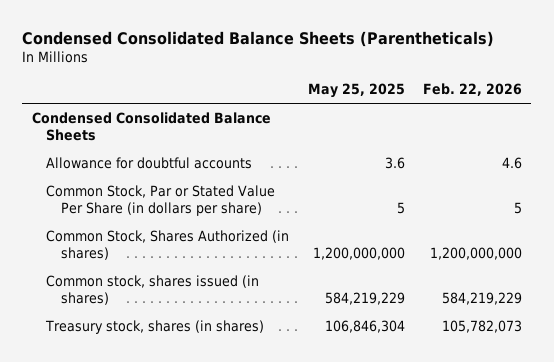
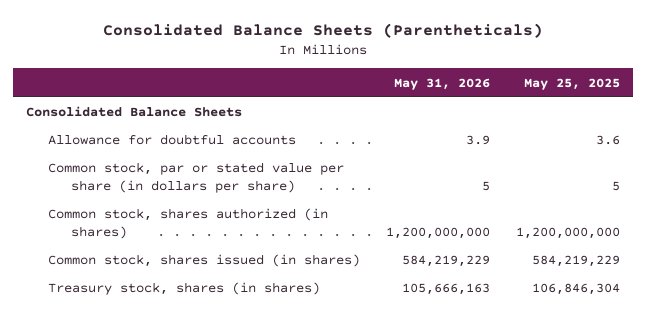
- Condensed Consolidated Balance Sheets (Parentheticals)
+ Consolidated Balance Sheets (Parentheticals)
- | May 25, 2025 | Feb. 22, 2026
+ | May 31, 2026 | May 25, 2025
- Condensed Consolidated Balance Sheets
+ Consolidated Balance Sheets
- Common Stock, Par or Stated Value Per Share (in dollars per share) | 5 | 5
- Common Stock, Shares Authorized (in shares) | 1,200,000,000 | 1,200,000,000
+ Common stock, par or stated value per share (in dollars per share) | 5 | 5
+ Common stock, shares authorized (in shares) | 1,200,000,000 | 1,200,000,000

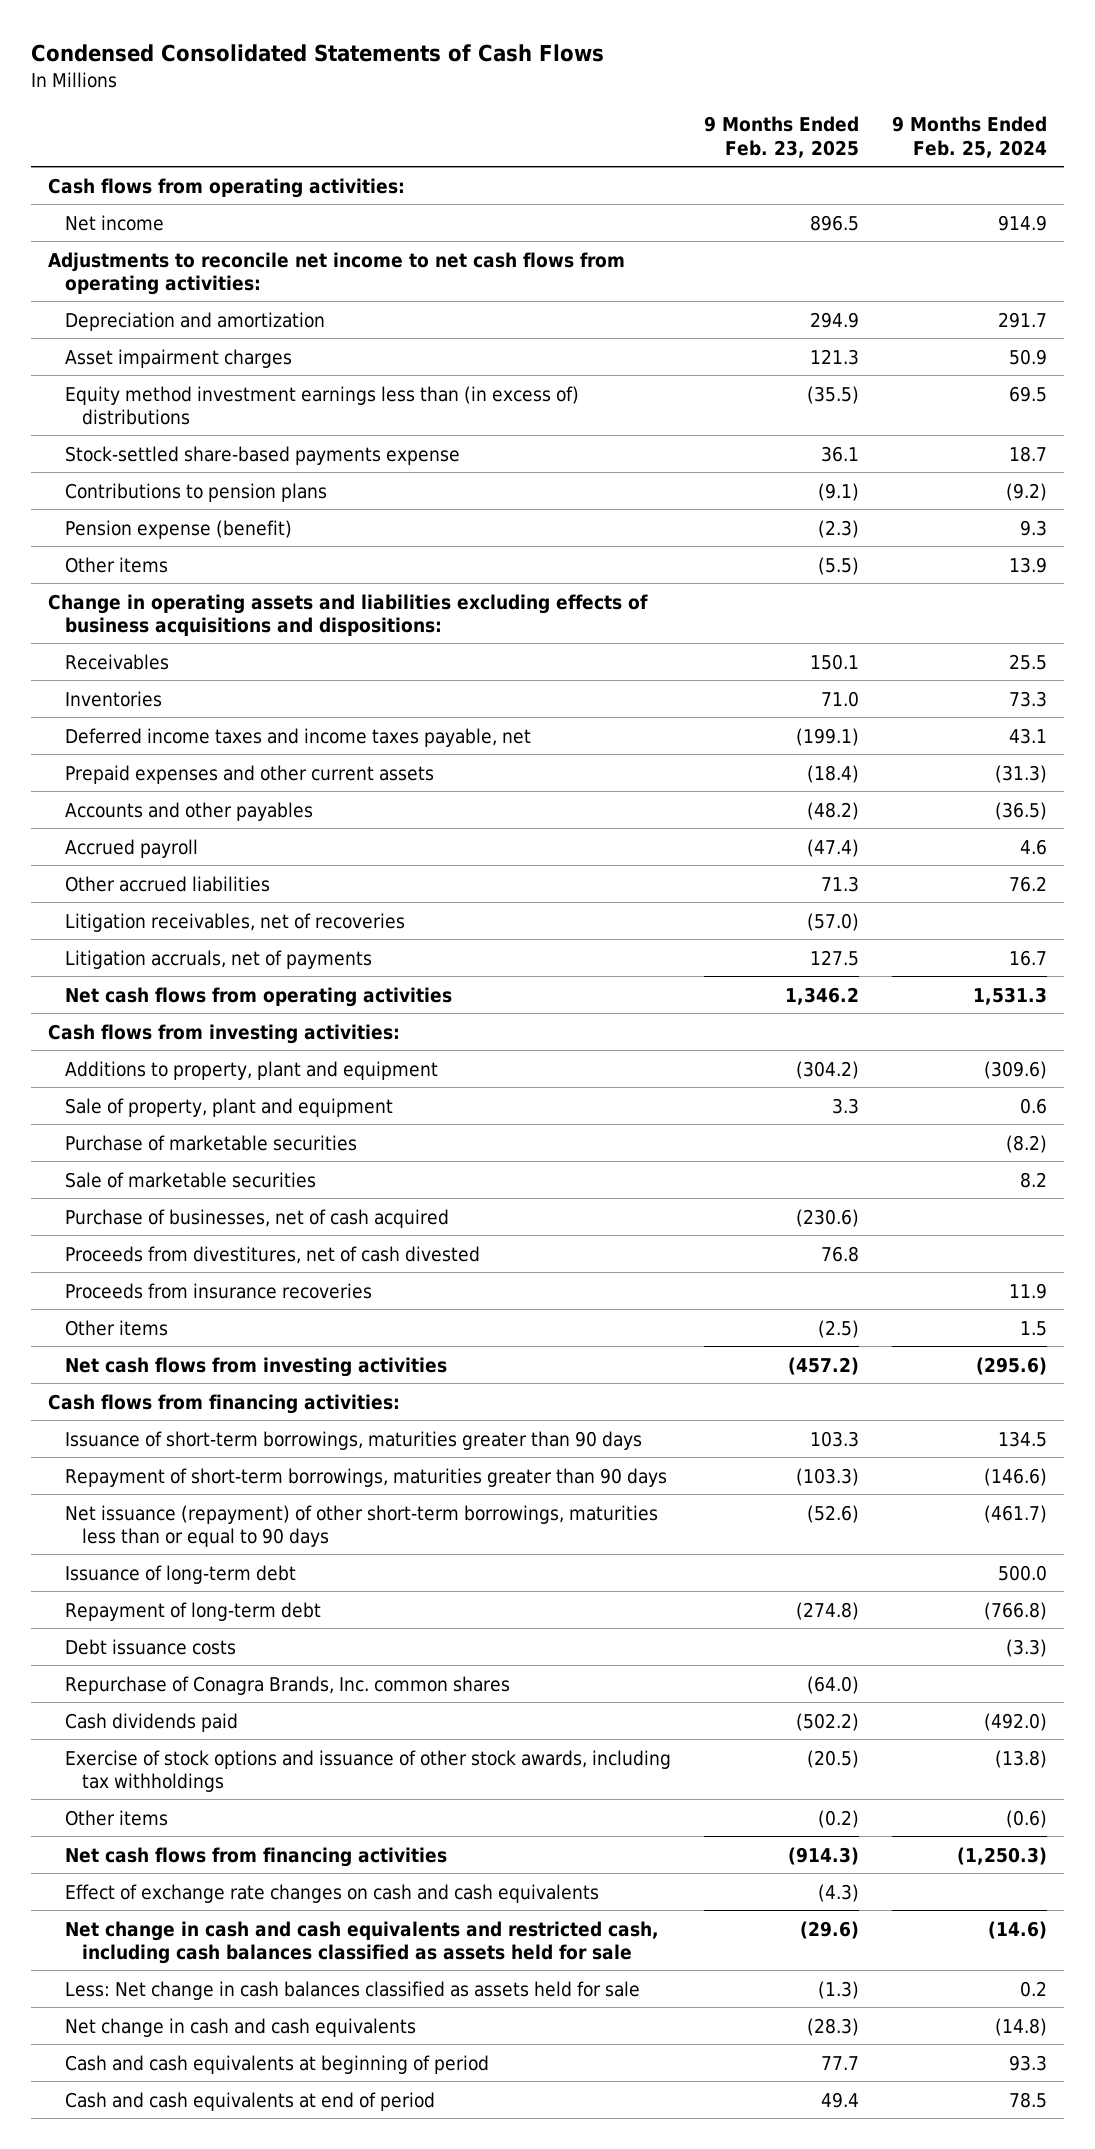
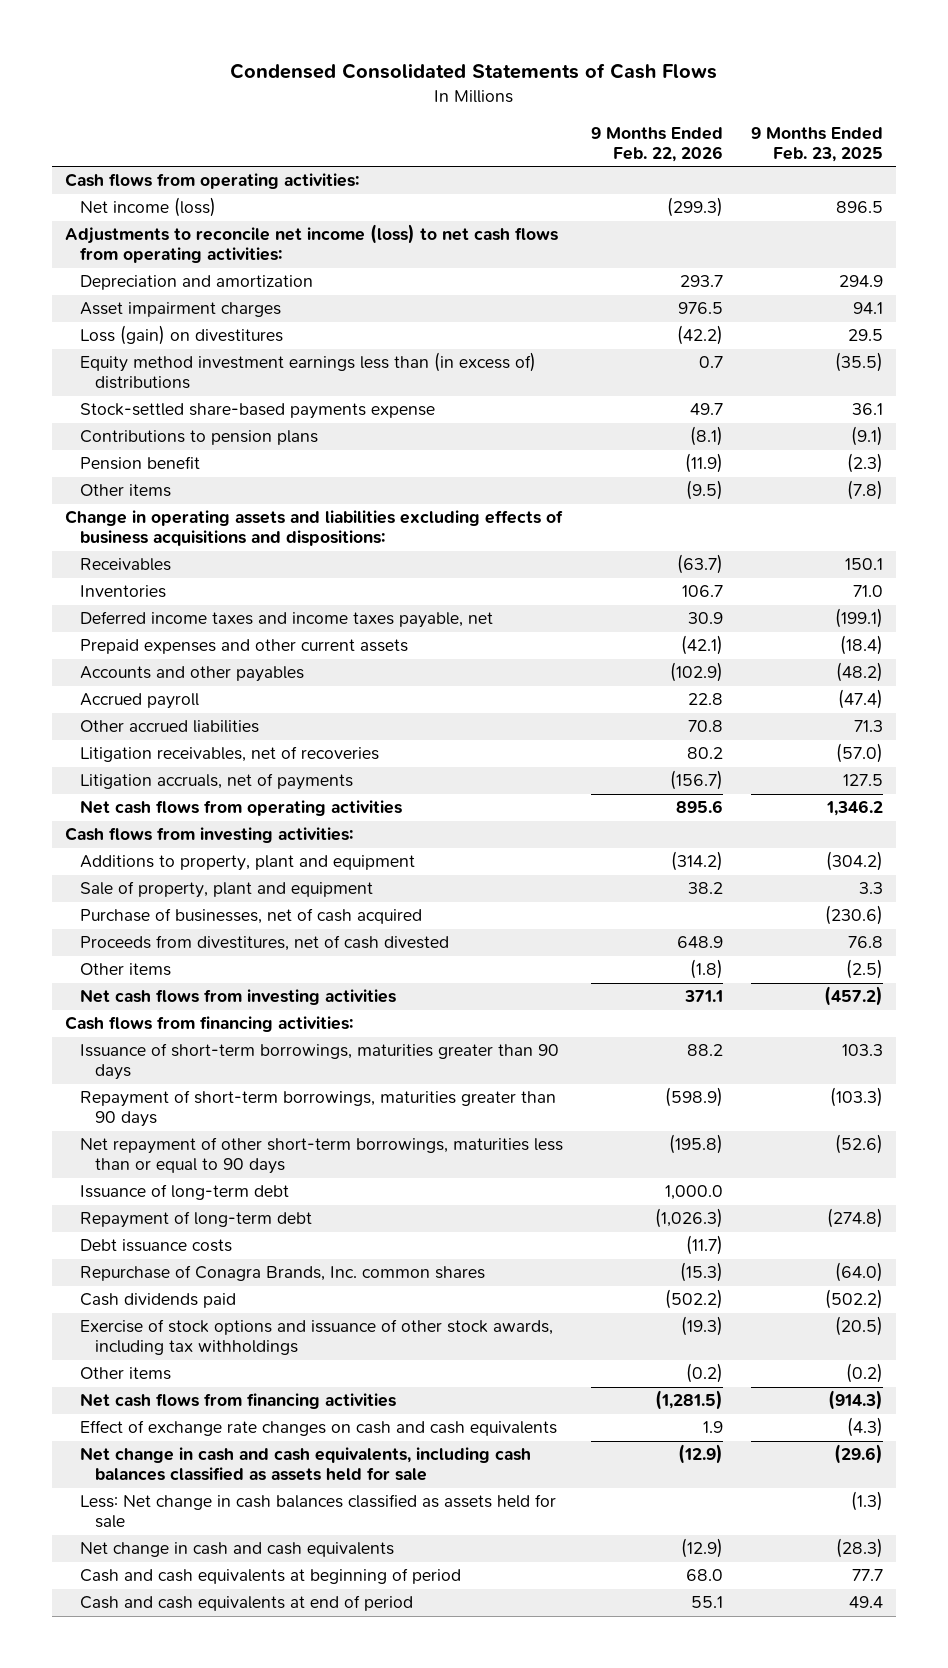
- | 9 Months Ended Feb. 23, 2025 | 9 Months Ended Feb. 25, 2024
+ | 9 Months Ended Feb. 22, 2026 | 9 Months Ended Feb. 23, 2025
- Net income | 896.5 | 914.9
- Adjustments to reconcile net income to net cash flows from operating activities:
+ Net income (loss) | (299.3) | 896.5
+ Adjustments to reconcile net income (loss) to net cash flows from operating activities:
- Asset impairment charges | 121.3 | 50.9
+ Asset impairment charges | 976.5 | 94.1
+ Loss (gain) on divestitures | (42.2) | 29.5
- Pension expense (benefit) | (2.3) | 9.3
- Other items | (5.5) | 13.9
+ Pension benefit | (11.9) | (2.3)
+ Other items | (9.5) | (7.8)
- Purchase of marketable securities | | (8.2)
- Sale of marketable securities | | 8.2
- Proceeds from insurance recoveries | | 11.9
- Net issuance (repayment) of other short-term borrowings, maturities less than or equal to 90 days | (52.6) | (461.7)
+ Net repayment of other short-term borrowings, maturities less than or equal to 90 days | (195.8) | (52.6)
- Net change in cash and cash equivalents and restricted cash, including cash balances classified as assets held for sale | (29.6) | (14.6)
+ Net change in cash and cash equivalents, including cash balances classified as assets held for sale | (12.9) | (29.6)

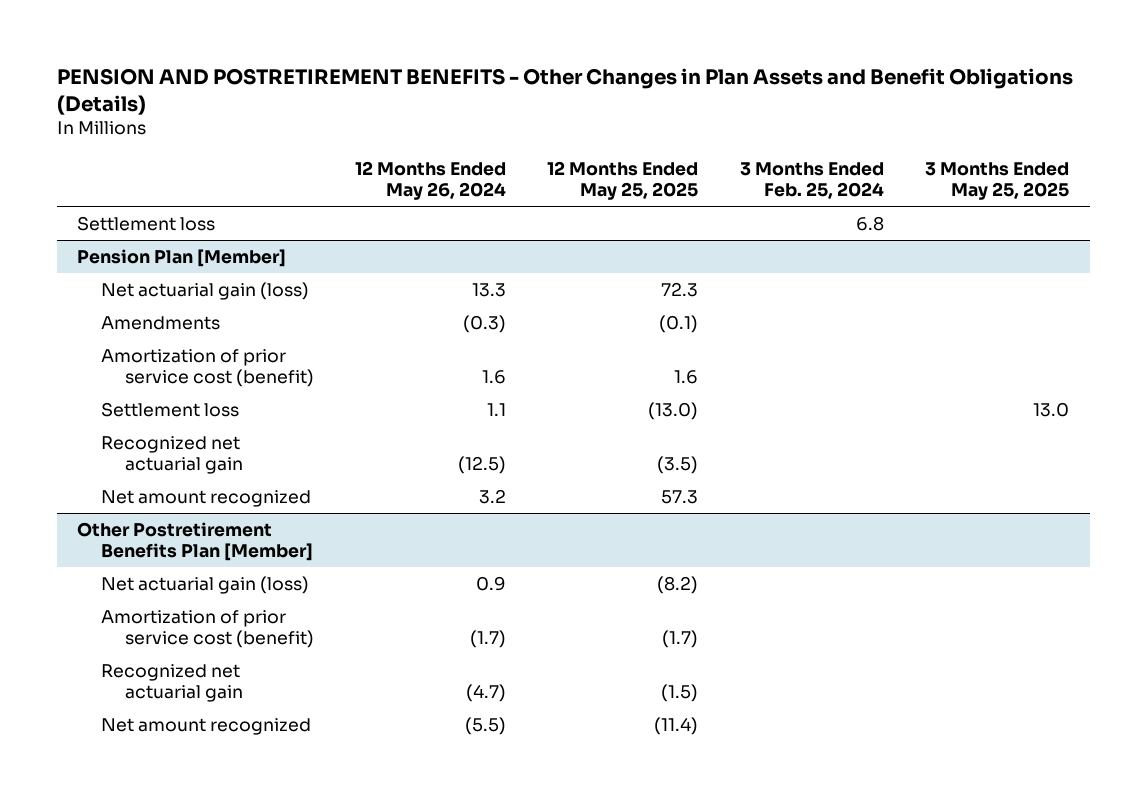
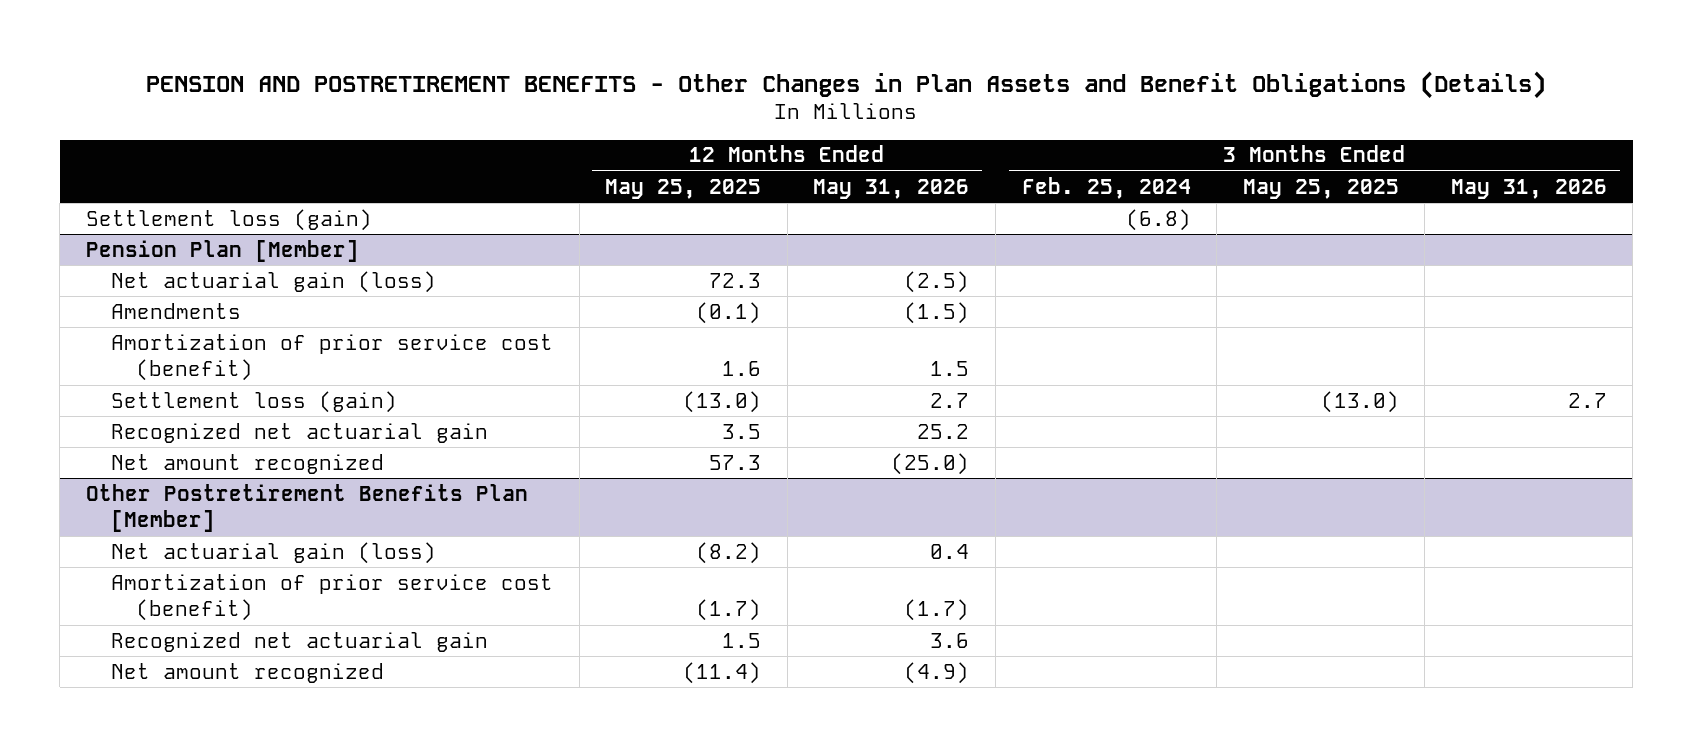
- | 12 Months Ended May 26, 2024 | 12 Months Ended May 25, 2025 | 3 Months Ended Feb. 25, 2024 | 3 Months Ended May 25, 2025
+ | 12 Months Ended May 25, 2025 | 12 Months Ended May 31, 2026 | 3 Months Ended Feb. 25, 2024 | 3 Months Ended May 25, 2025 | 3 Months Ended May 31, 2026
- Settlement loss | | | 6.8 |
+ Settlement loss (gain) | | | (6.8) | |
@ Pension Plan [Member]
- Settlement loss | 1.1 | (13.0) | | 13.0
- Recognized net actuarial gain | (12.5) | (3.5) | |
+ Settlement loss (gain) | (13.0) | 2.7 | | (13.0) | 2.7
+ Recognized net actuarial gain | 3.5 | 25.2 | | |
@ Other Postretirement Benefits Plan [Member]
- Recognized net actuarial gain | (4.7) | (1.5) | |
+ Recognized net actuarial gain | 1.5 | 3.6 | | |

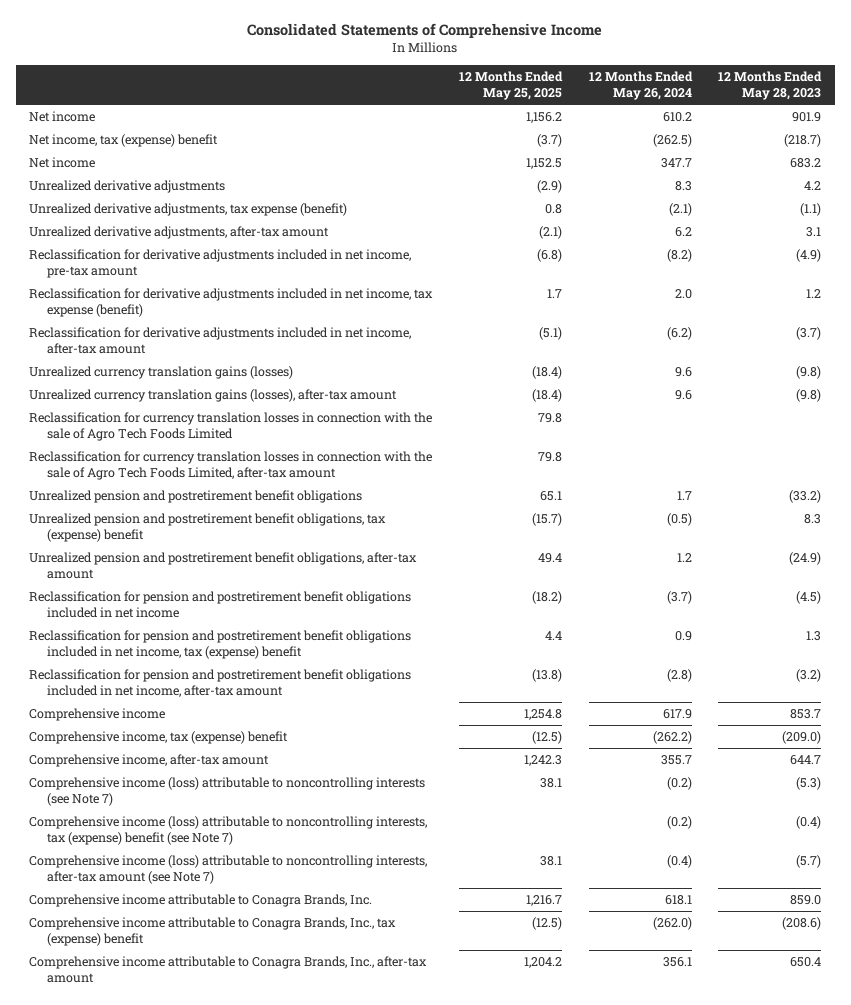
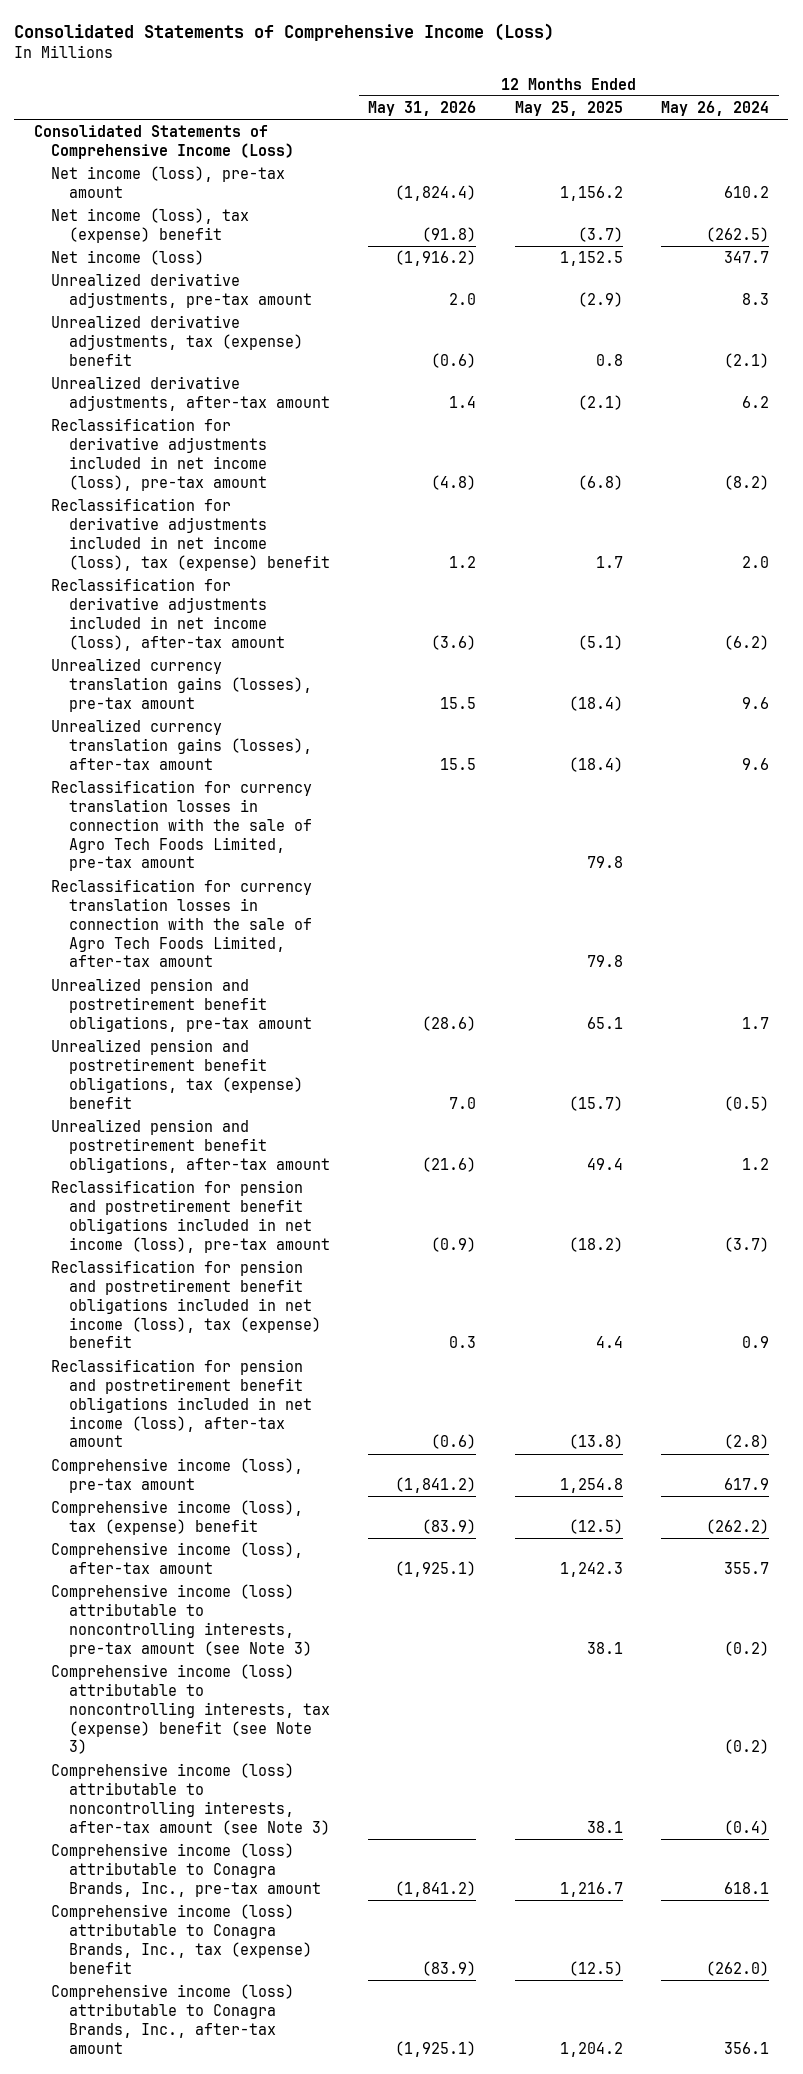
- Consolidated Statements of Comprehensive Income
+ Consolidated Statements of Comprehensive Income (Loss)
- | 12 Months Ended May 25, 2025 | 12 Months Ended May 26, 2024 | 12 Months Ended May 28, 2023
+ | 12 Months Ended May 31, 2026 | 12 Months Ended May 25, 2025 | 12 Months Ended May 26, 2024
- Net income | 1,156.2 | 610.2 | 901.9
- Net income, tax (expense) benefit | (3.7) | (262.5) | (218.7)
- Net income | 1,152.5 | 347.7 | 683.2
- Unrealized derivative adjustments | (2.9) | 8.3 | 4.2
- Unrealized derivative adjustments, tax expense (benefit) | 0.8 | (2.1) | (1.1)
+ Consolidated Statements of Comprehensive Income (Loss)
+ Net income (loss), pre-tax amount | (1,824.4) | 1,156.2 | 610.2
+ Net income (loss), tax (expense) benefit | (91.8) | (3.7) | (262.5)
+ Net income (loss) | (1,916.2) | 1,152.5 | 347.7
+ Unrealized derivative adjustments, pre-tax amount | 2.0 | (2.9) | 8.3
+ Unrealized derivative adjustments, tax (expense) benefit | (0.6) | 0.8 | (2.1)
- Reclassification for derivative adjustments included in net income, pre-tax amount | (6.8) | (8.2) | (4.9)
- Reclassification for derivative adjustments included in net income, tax expense (benefit) | 1.7 | 2.0 | 1.2
- Reclassification for derivative adjustments included in net income, after-tax amount | (5.1) | (6.2) | (3.7)
- Unrealized currency translation gains (losses) | (18.4) | 9.6 | (9.8)
+ Reclassification for derivative adjustments included in net income (loss), pre-tax amount | (4.8) | (6.8) | (8.2)
+ Reclassification for derivative adjustments included in net income (loss), tax (expense) benefit | 1.2 | 1.7 | 2.0
+ Reclassification for derivative adjustments included in net income (loss), after-tax amount | (3.6) | (5.1) | (6.2)
+ Unrealized currency translation gains (losses), pre-tax amount | 15.5 | (18.4) | 9.6
- Reclassification for currency translation losses in connection with the sale of Agro Tech Foods Limited | 79.8 | |
+ Reclassification for currency translation losses in connection with the sale of Agro Tech Foods Limited, pre-tax amount | | 79.8 |
- Unrealized pension and postretirement benefit obligations | 65.1 | 1.7 | (33.2)
+ Unrealized pension and postretirement benefit obligations, pre-tax amount | (28.6) | 65.1 | 1.7
- Reclassification for pension and postretirement benefit obligations included in net income | (18.2) | (3.7) | (4.5)
- Reclassification for pension and postretirement benefit obligations included in net income, tax (expense) benefit | 4.4 | 0.9 | 1.3
- Reclassification for pension and postretirement benefit obligations included in net income, after-tax amount | (13.8) | (2.8) | (3.2)
- Comprehensive income | 1,254.8 | 617.9 | 853.7
- Comprehensive income, tax (expense) benefit | (12.5) | (262.2) | (209.0)
- Comprehensive income, after-tax amount | 1,242.3 | 355.7 | 644.7
- Comprehensive income (loss) attributable to noncontrolling interests (see Note 7) | 38.1 | (0.2) | (5.3)
- Comprehensive income (loss) attributable to noncontrolling interests, tax (expense) benefit (see Note 7) | | (0.2) | (0.4)
- Comprehensive income (loss) attributable to noncontrolling interests, after-tax amount (see Note 7) | 38.1 | (0.4) | (5.7)
- Comprehensive income attributable to Conagra Brands, Inc. | 1,216.7 | 618.1 | 859.0
- Comprehensive income attributable to Conagra Brands, Inc., tax (expense) benefit | (12.5) | (262.0) | (208.6)
- Comprehensive income attributable to Conagra Brands, Inc., after-tax amount | 1,204.2 | 356.1 | 650.4
+ Reclassification for pension and postretirement benefit obligations included in net income (loss), pre-tax amount | (0.9) | (18.2) | (3.7)
+ Reclassification for pension and postretirement benefit obligations included in net income (loss), tax (expense) benefit | 0.3 | 4.4 | 0.9
+ Reclassification for pension and postretirement benefit obligations included in net income (loss), after-tax amount | (0.6) | (13.8) | (2.8)
+ Comprehensive income (loss), pre-tax amount | (1,841.2) | 1,254.8 | 617.9
+ Comprehensive income (loss), tax (expense) benefit | (83.9) | (12.5) | (262.2)
+ Comprehensive income (loss), after-tax amount | (1,925.1) | 1,242.3 | 355.7
+ Comprehensive income (loss) attributable to noncontrolling interests, pre-tax amount (see Note 3) | | 38.1 | (0.2)
+ Comprehensive income (loss) attributable to noncontrolling interests, tax (expense) benefit (see Note 3) | | | (0.2)
+ Comprehensive income (loss) attributable to noncontrolling interests, after-tax amount (see Note 3) | | 38.1 | (0.4)
+ Comprehensive income (loss) attributable to Conagra Brands, Inc., pre-tax amount | (1,841.2) | 1,216.7 | 618.1
+ Comprehensive income (loss) attributable to Conagra Brands, Inc., tax (expense) benefit | (83.9) | (12.5) | (262.0)
+ Comprehensive income (loss) attributable to Conagra Brands, Inc., after-tax amount | (1,925.1) | 1,204.2 | 356.1

